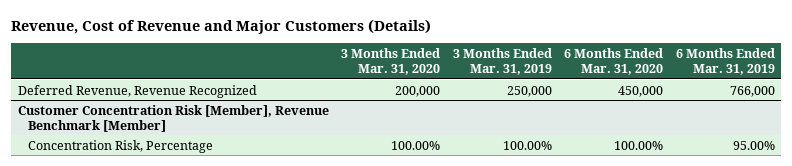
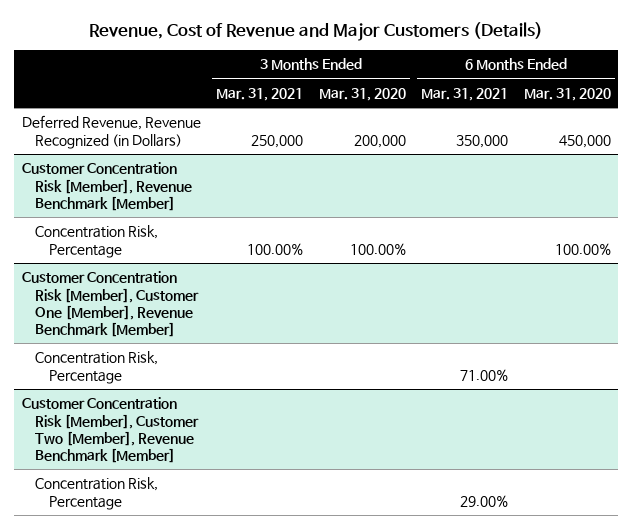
- | 3 Months Ended Mar. 31, 2020 | 3 Months Ended Mar. 31, 2019 | 6 Months Ended Mar. 31, 2020 | 6 Months Ended Mar. 31, 2019
+ | 3 Months Ended Mar. 31, 2021 | 3 Months Ended Mar. 31, 2020 | 6 Months Ended Mar. 31, 2021 | 6 Months Ended Mar. 31, 2020
- Deferred Revenue, Revenue Recognized | 200,000 | 250,000 | 450,000 | 766,000
+ Deferred Revenue, Revenue Recognized (in Dollars) | 250,000 | 200,000 | 350,000 | 450,000
+ Customer Concentration Risk [Member], Customer One [Member], Revenue Benchmark [Member]
+ Concentration Risk, Percentage | | | 71.00% |
+ Customer Concentration Risk [Member], Customer Two [Member], Revenue Benchmark [Member]
+ Concentration Risk, Percentage | | | 29.00% |

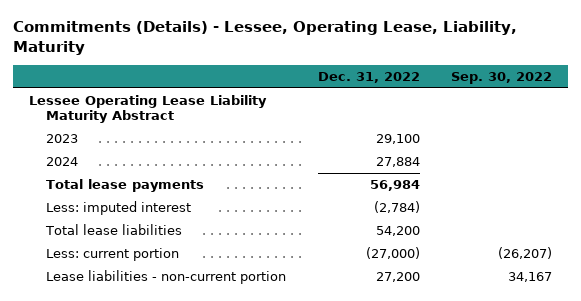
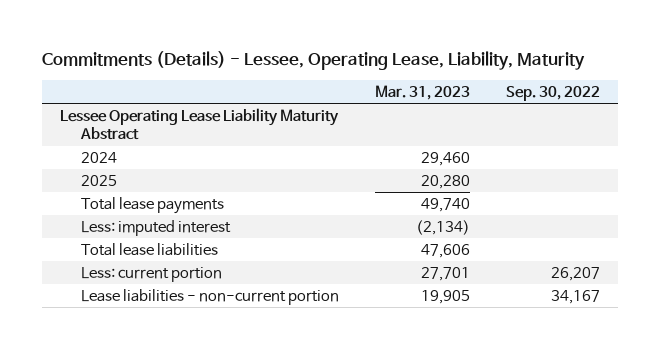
- | Dec. 31, 2022 | Sep. 30, 2022
+ | Mar. 31, 2023 | Sep. 30, 2022
- 2023 | 29,100 |
+ 2025 | 20,280 |
- Less: current portion | (27,000) | (26,207)
+ Less: current portion | 27,701 | 26,207

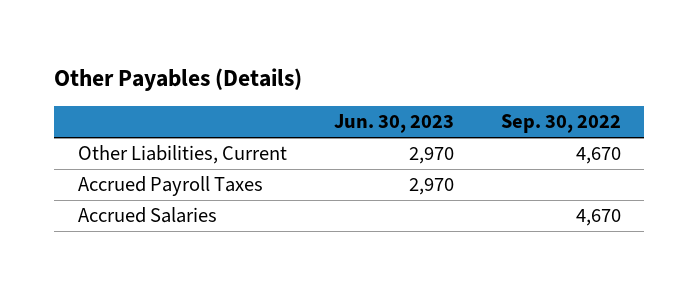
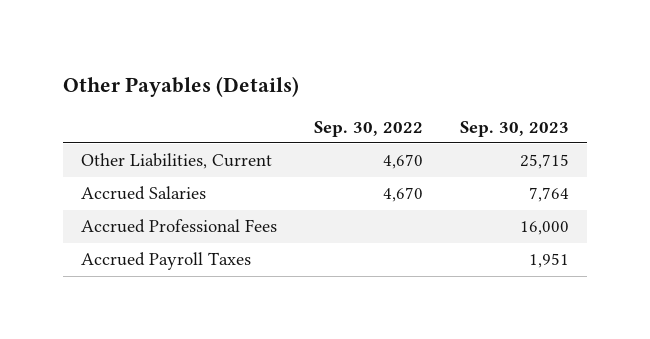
- | Jun. 30, 2023 | Sep. 30, 2022
+ | Sep. 30, 2022 | Sep. 30, 2023
+ Accrued Professional Fees | | 16,000
moved down: Accrued Payroll Taxes | | 1,951

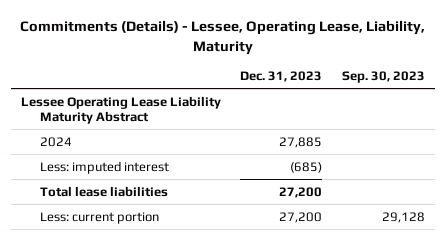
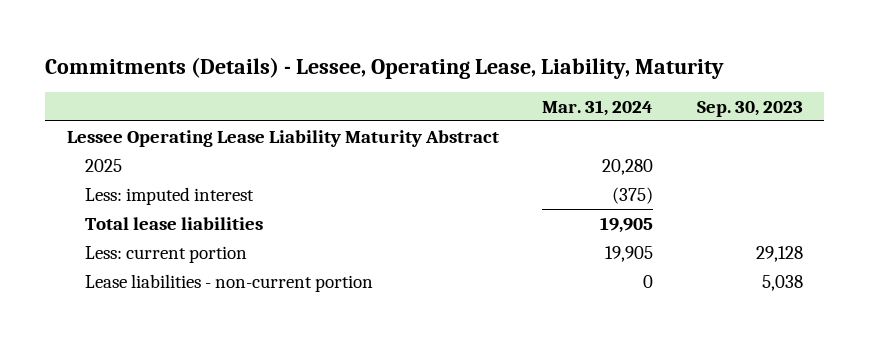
- | Dec. 31, 2023 | Sep. 30, 2023
+ | Mar. 31, 2024 | Sep. 30, 2023
- 2024 | 27,885 |
+ 2025 | 20,280 |
+ Lease liabilities - non-current portion | 0 | 5,038

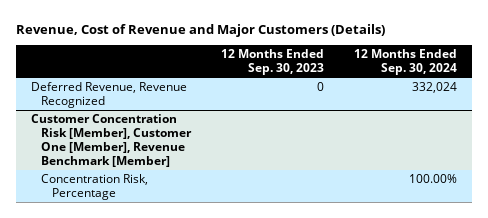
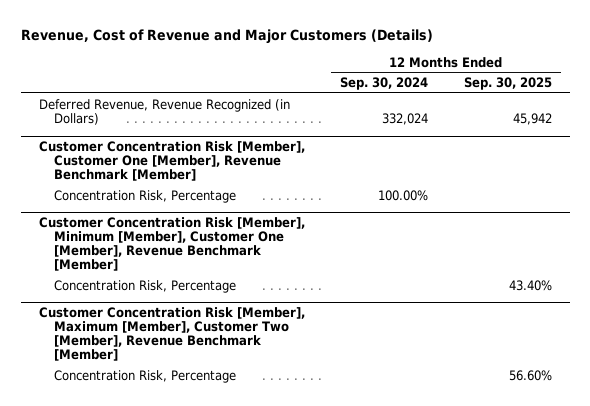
- | 12 Months Ended Sep. 30, 2023 | 12 Months Ended Sep. 30, 2024
+ | 12 Months Ended Sep. 30, 2024 | 12 Months Ended Sep. 30, 2025
- Deferred Revenue, Revenue Recognized | 0 | 332,024
+ Deferred Revenue, Revenue Recognized (in Dollars) | 332,024 | 45,942
+ Customer Concentration Risk [Member], Minimum [Member], Customer One [Member], Revenue Benchmark [Member]
+ Concentration Risk, Percentage | | 43.40%
+ Customer Concentration Risk [Member], Maximum [Member], Customer Two [Member], Revenue Benchmark [Member]
+ Concentration Risk, Percentage | | 56.60%

